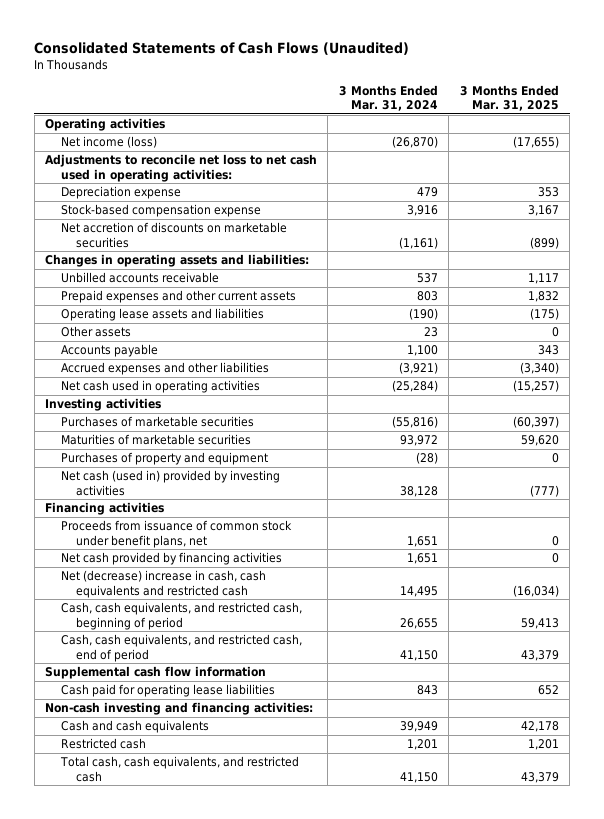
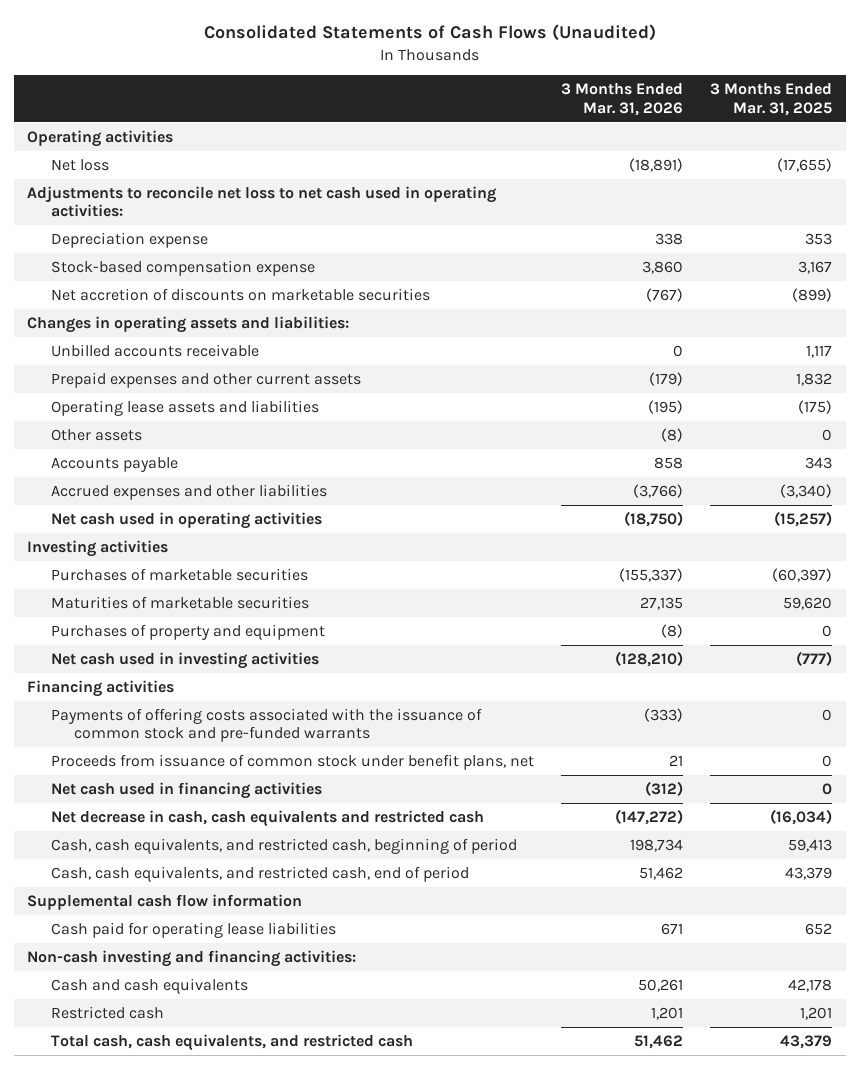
- | 3 Months Ended Mar. 31, 2024 | 3 Months Ended Mar. 31, 2025
+ | 3 Months Ended Mar. 31, 2026 | 3 Months Ended Mar. 31, 2025
- Net income (loss) | (26,870) | (17,655)
+ Net loss | (18,891) | (17,655)
- Net cash (used in) provided by investing activities | 38,128 | (777)
+ Net cash used in investing activities | (128,210) | (777)
+ Payments of offering costs associated with the issuance of common stock and pre-funded warrants | (333) | 0
- Net cash provided by financing activities | 1,651 | 0
- Net (decrease) increase in cash, cash equivalents and restricted cash | 14,495 | (16,034)
+ Net cash used in financing activities | (312) | 0
+ Net decrease in cash, cash equivalents and restricted cash | (147,272) | (16,034)

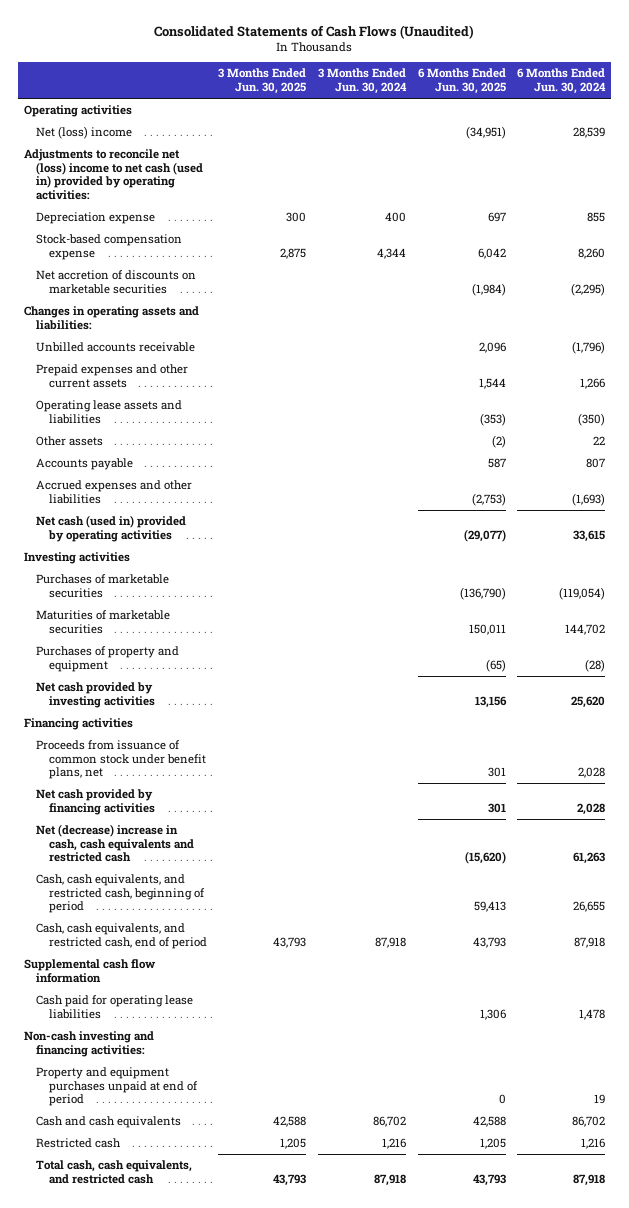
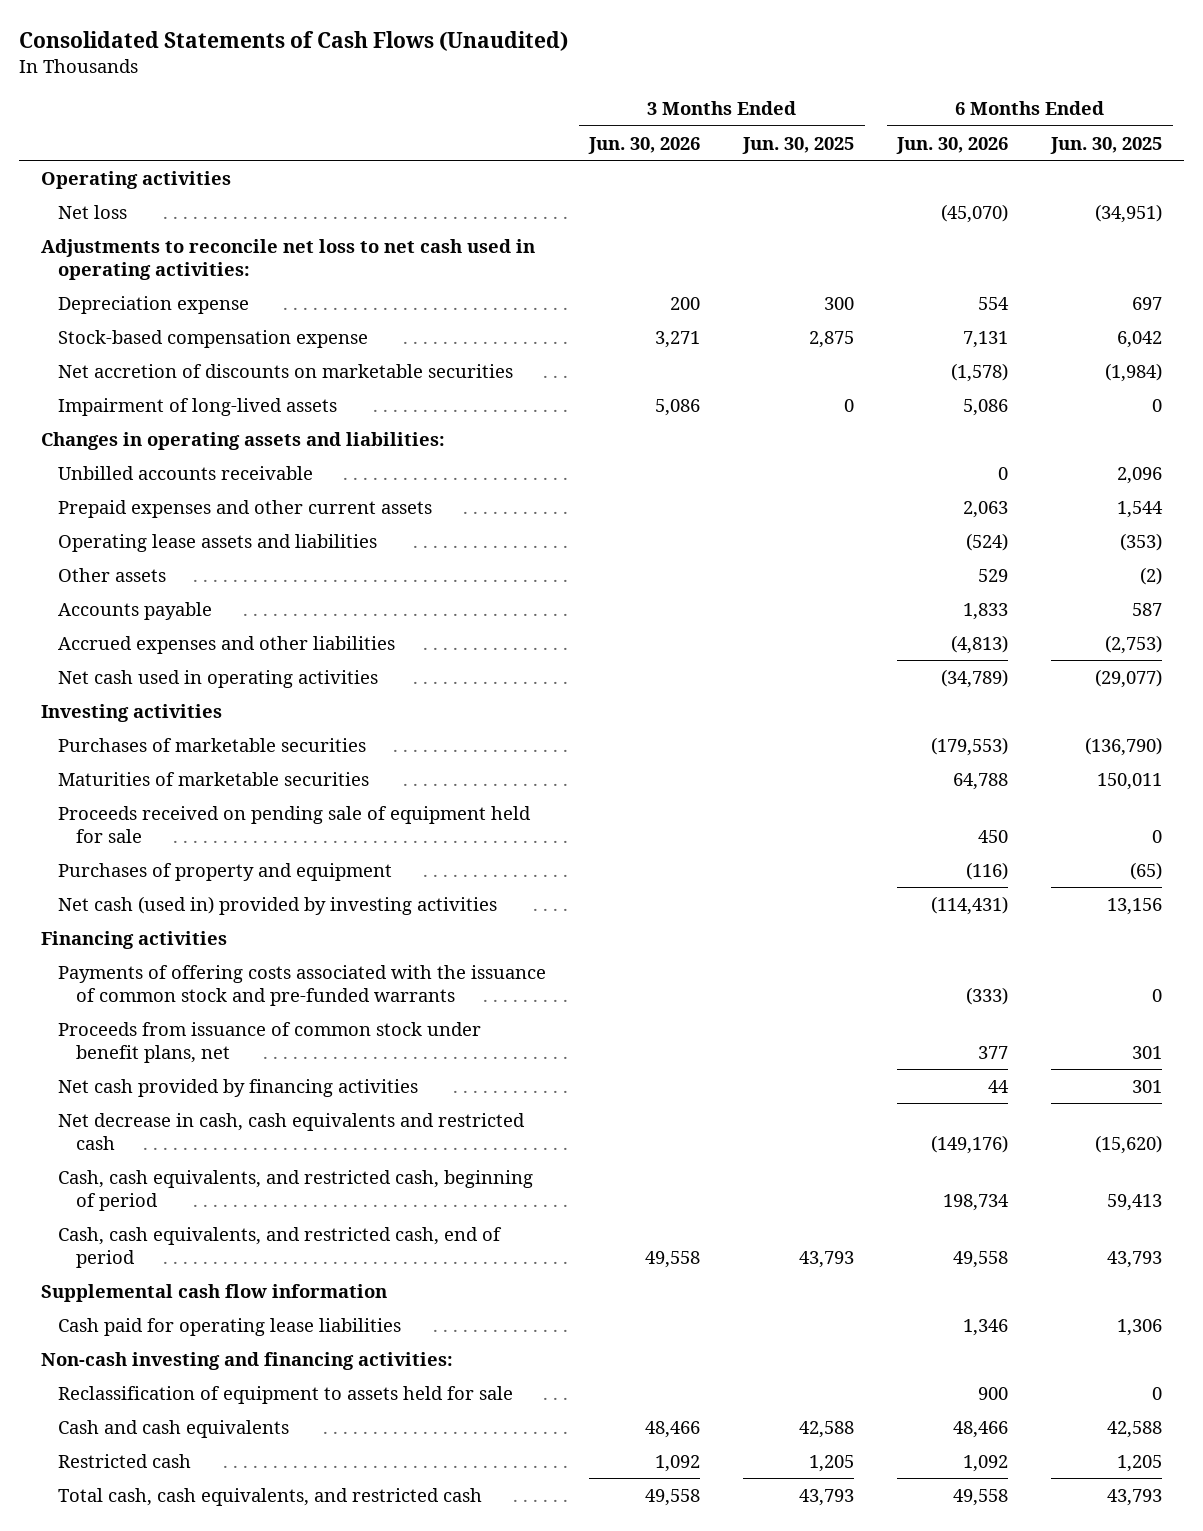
- | 3 Months Ended Jun. 30, 2025 | 3 Months Ended Jun. 30, 2024 | 6 Months Ended Jun. 30, 2025 | 6 Months Ended Jun. 30, 2024
+ | 3 Months Ended Jun. 30, 2026 | 3 Months Ended Jun. 30, 2025 | 6 Months Ended Jun. 30, 2026 | 6 Months Ended Jun. 30, 2025
- Net (loss) income | | | (34,951) | 28,539
- Adjustments to reconcile net (loss) income to net cash (used in) provided by operating activities:
+ Net loss | | | (45,070) | (34,951)
+ Adjustments to reconcile net loss to net cash used in operating activities:
+ Impairment of long-lived assets | 5,086 | 0 | 5,086 | 0
- Net cash (used in) provided by operating activities | | | (29,077) | 33,615
+ Net cash used in operating activities | | | (34,789) | (29,077)
+ Proceeds received on pending sale of equipment held for sale | | | 450 | 0
- Net cash provided by investing activities | | | 13,156 | 25,620
+ Net cash (used in) provided by investing activities | | | (114,431) | 13,156
+ Payments of offering costs associated with the issuance of common stock and pre-funded warrants | | | (333) | 0
- Net (decrease) increase in cash, cash equivalents and restricted cash | | | (15,620) | 61,263
+ Net decrease in cash, cash equivalents and restricted cash | | | (149,176) | (15,620)
- Property and equipment purchases unpaid at end of period | | | 0 | 19
+ Reclassification of equipment to assets held for sale | | | 900 | 0

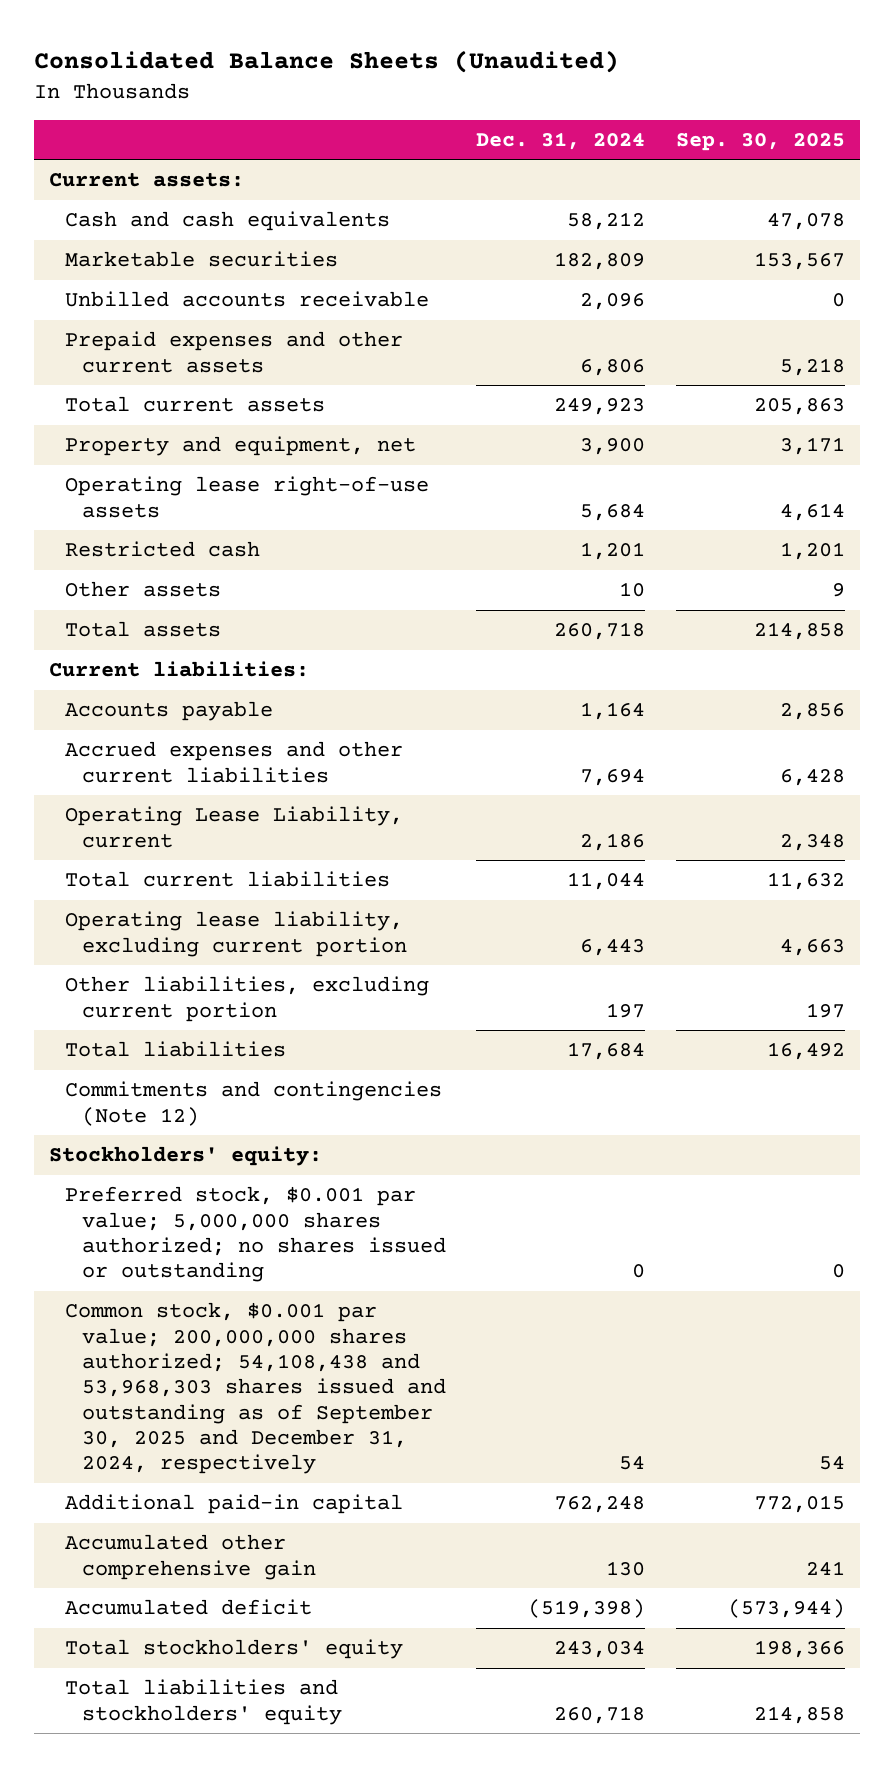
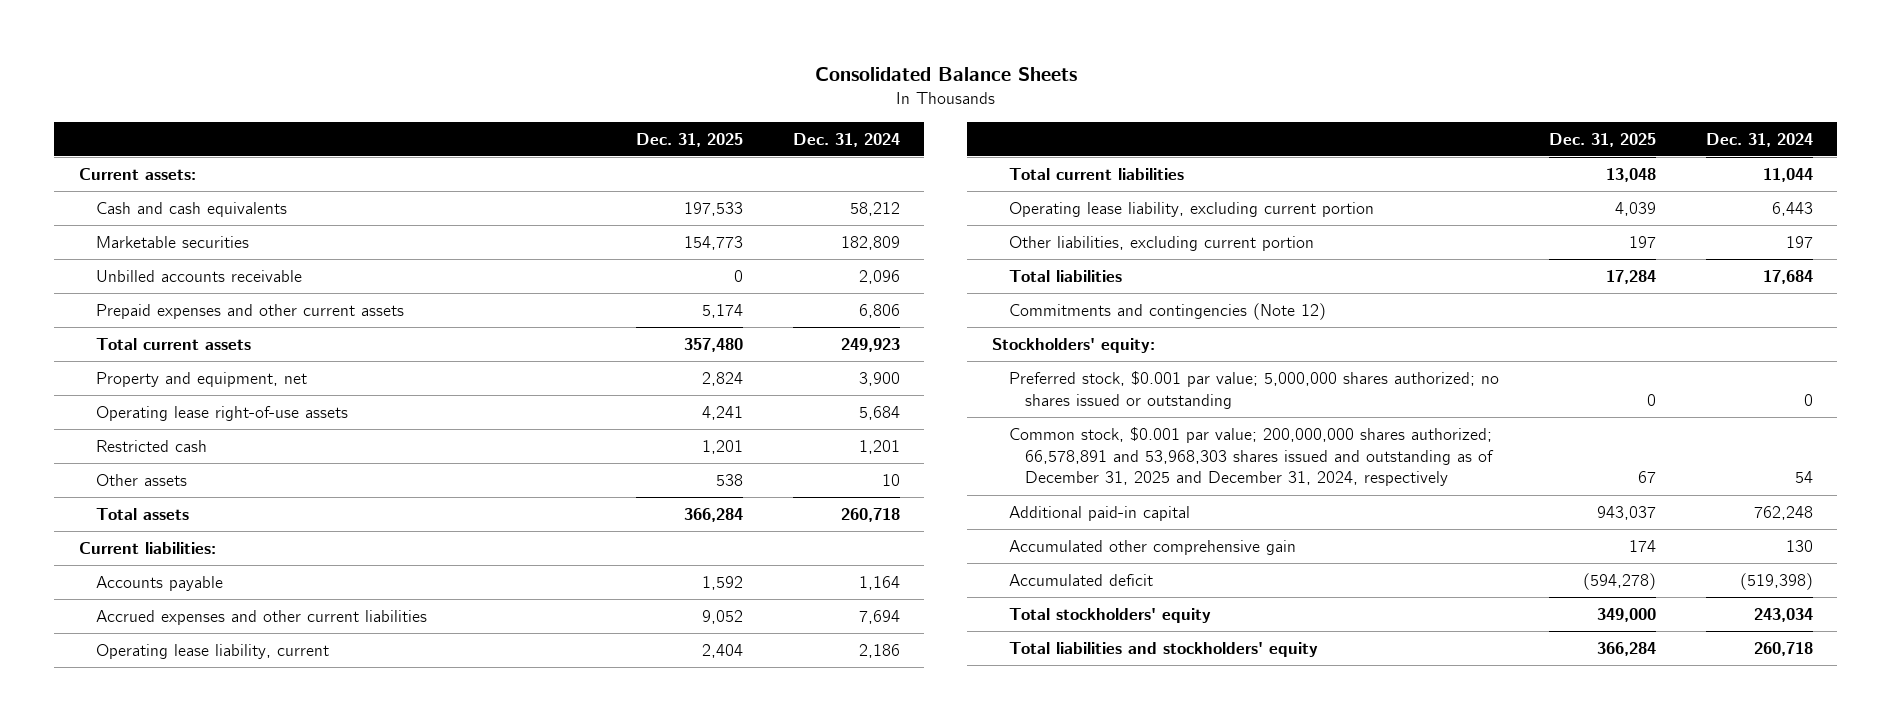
- Consolidated Balance Sheets (Unaudited)
+ Consolidated Balance Sheets
- | Dec. 31, 2024 | Sep. 30, 2025
+ | Dec. 31, 2025 | Dec. 31, 2024
- Operating Lease Liability, current | 2,186 | 2,348
+ Operating lease liability, current | 2,404 | 2,186
- Common stock, $0.001 par value; 200,000,000 shares authorized; 54,108,438 and 53,968,303 shares issued and outstanding as of September 30, 2025 and December 31, 2024, respectively | 54 | 54
+ Common stock, $0.001 par value; 200,000,000 shares authorized; 66,578,891 and 53,968,303 shares issued and outstanding as of December 31, 2025 and December 31, 2024, respectively | 67 | 54

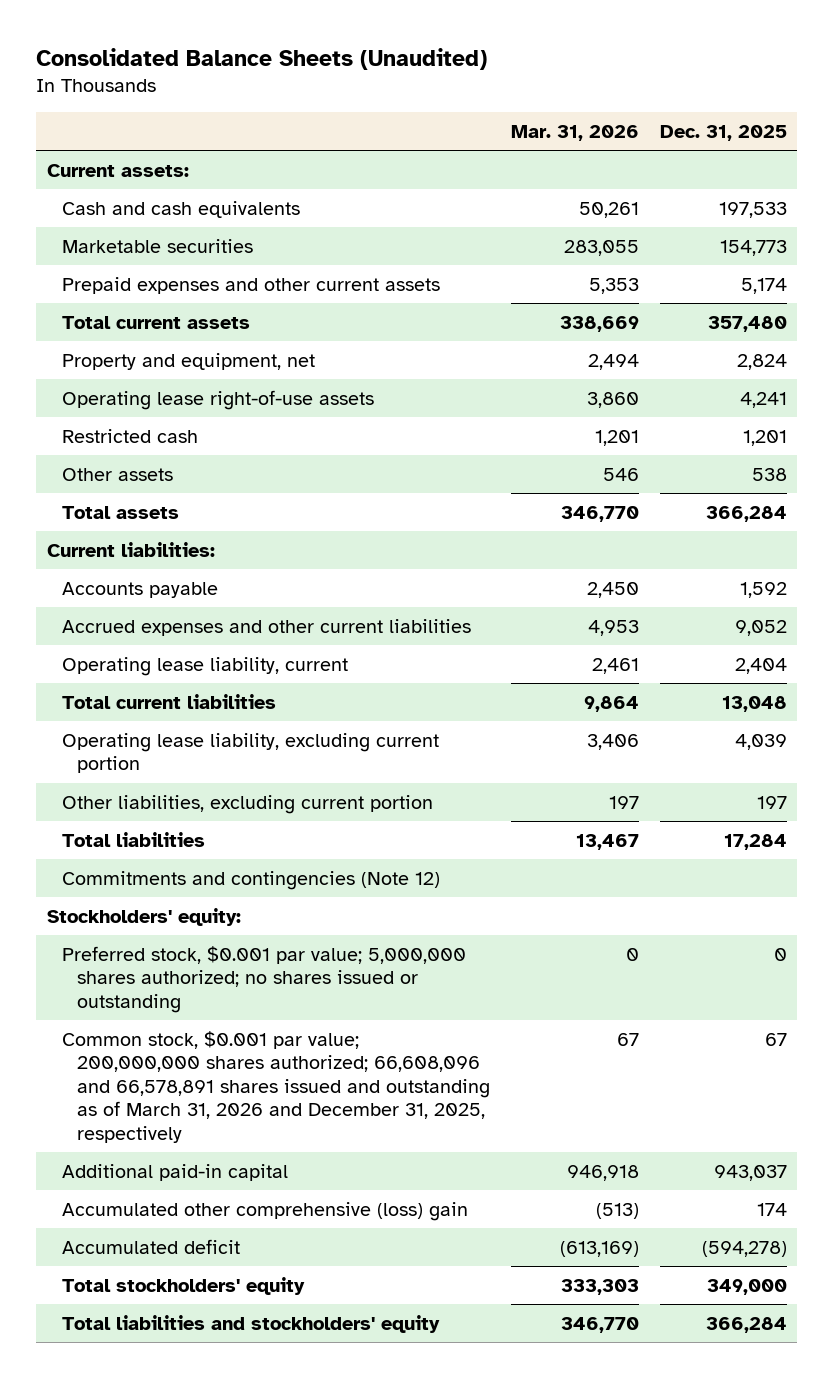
- Consolidated Balance Sheets
+ Consolidated Balance Sheets (Unaudited)
- | Dec. 31, 2025 | Dec. 31, 2024
+ | Mar. 31, 2026 | Dec. 31, 2025
- Unbilled accounts receivable | 0 | 2,096
- Common stock, $0.001 par value; 200,000,000 shares authorized; 66,578,891 and 53,968,303 shares issued and outstanding as of December 31, 2025 and December 31, 2024, respectively | 67 | 54
+ Common stock, $0.001 par value; 200,000,000 shares authorized; 66,608,096 and 66,578,891 shares issued and outstanding as of March 31, 2026 and December 31, 2025, respectively | 67 | 67
- Accumulated other comprehensive gain | 174 | 130
+ Accumulated other comprehensive (loss) gain | (513) | 174

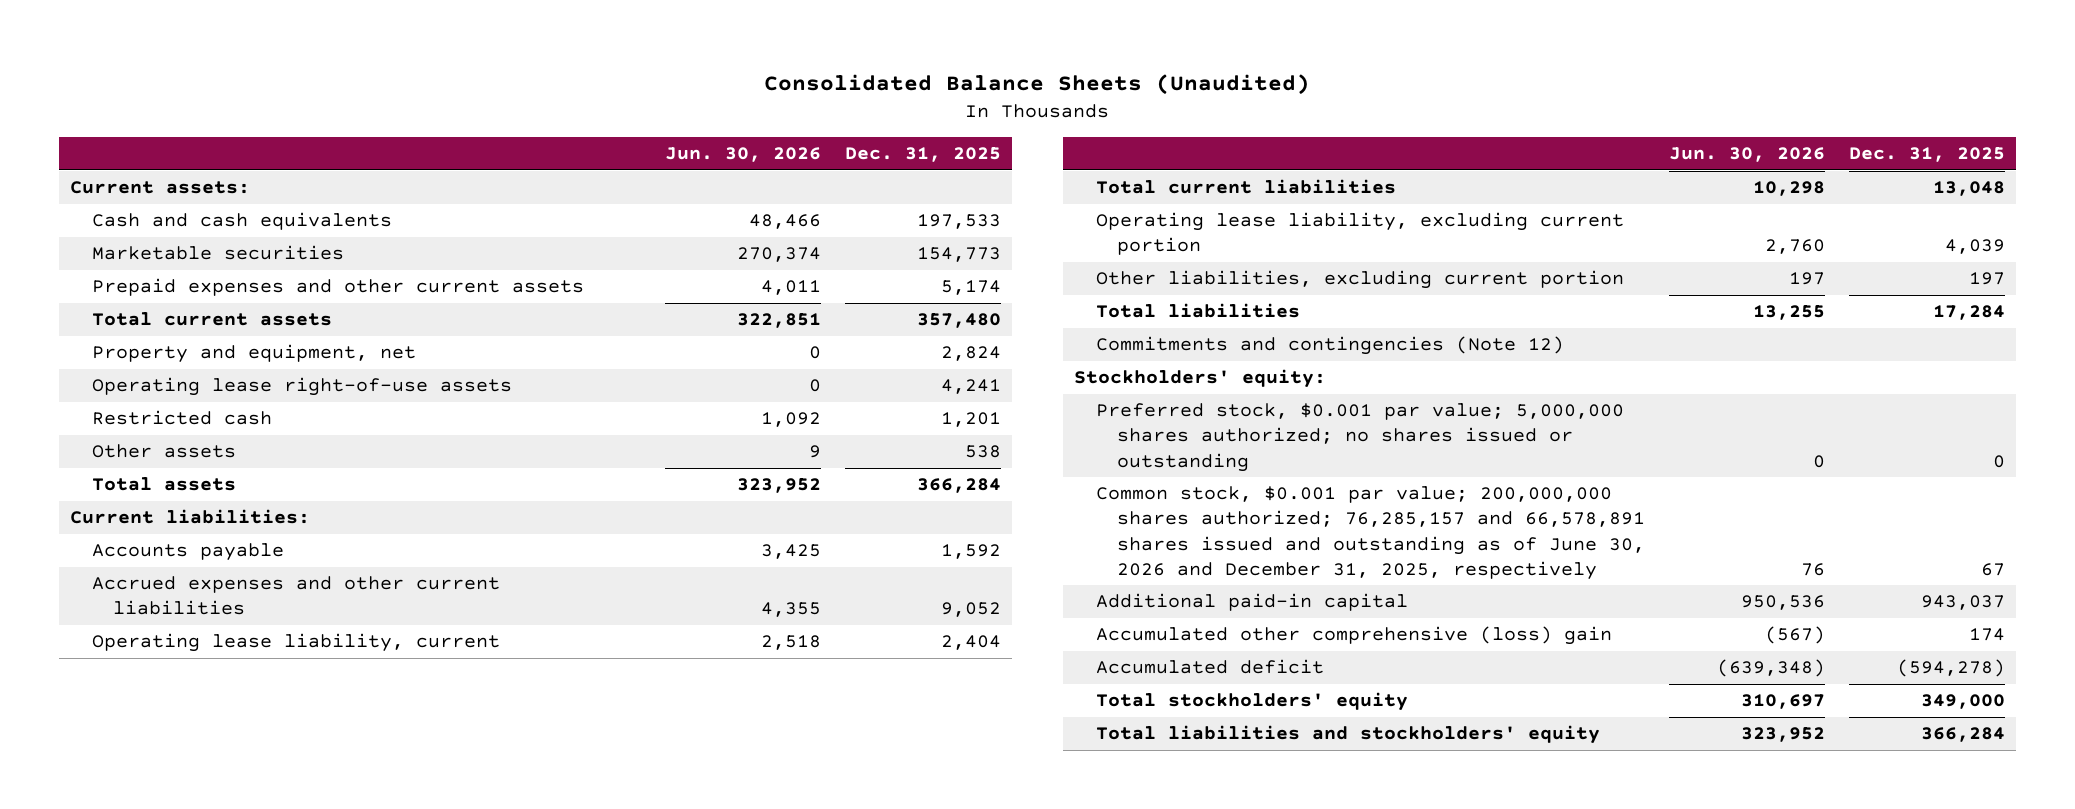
- | Mar. 31, 2026 | Dec. 31, 2025
+ | Jun. 30, 2026 | Dec. 31, 2025
- Common stock, $0.001 par value; 200,000,000 shares authorized; 66,608,096 and 66,578,891 shares issued and outstanding as of March 31, 2026 and December 31, 2025, respectively | 67 | 67
+ Common stock, $0.001 par value; 200,000,000 shares authorized; 76,285,157 and 66,578,891 shares issued and outstanding as of June 30, 2026 and December 31, 2025, respectively | 76 | 67

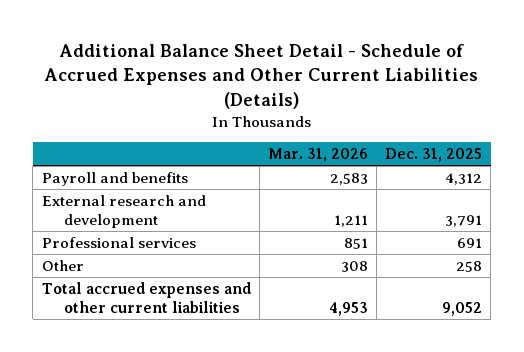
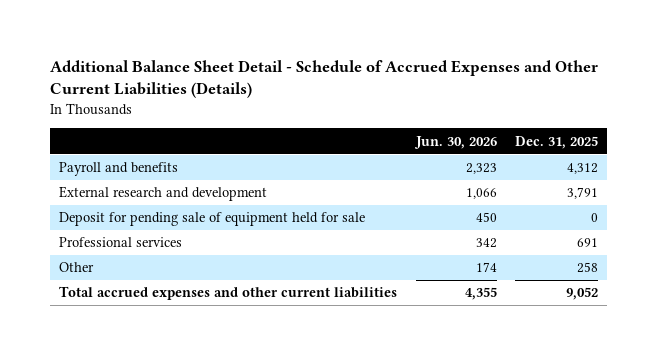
- | Mar. 31, 2026 | Dec. 31, 2025
+ | Jun. 30, 2026 | Dec. 31, 2025
+ Deposit for pending sale of equipment held for sale | 450 | 0

